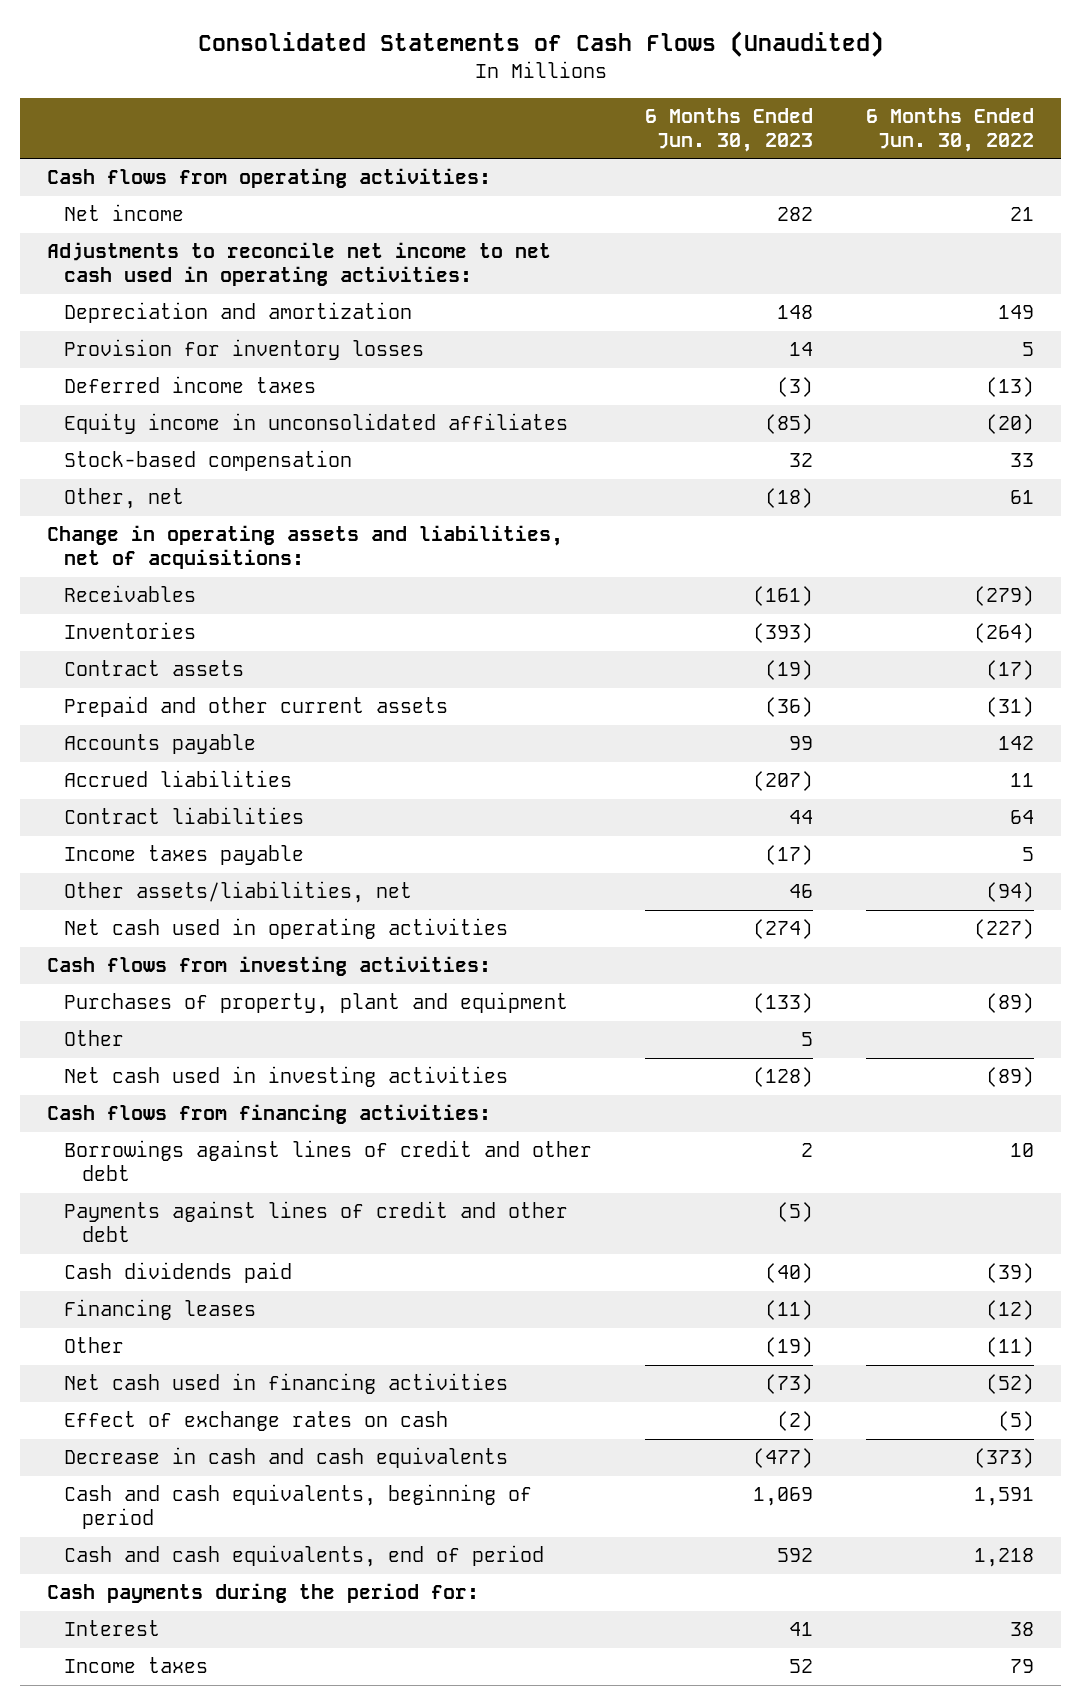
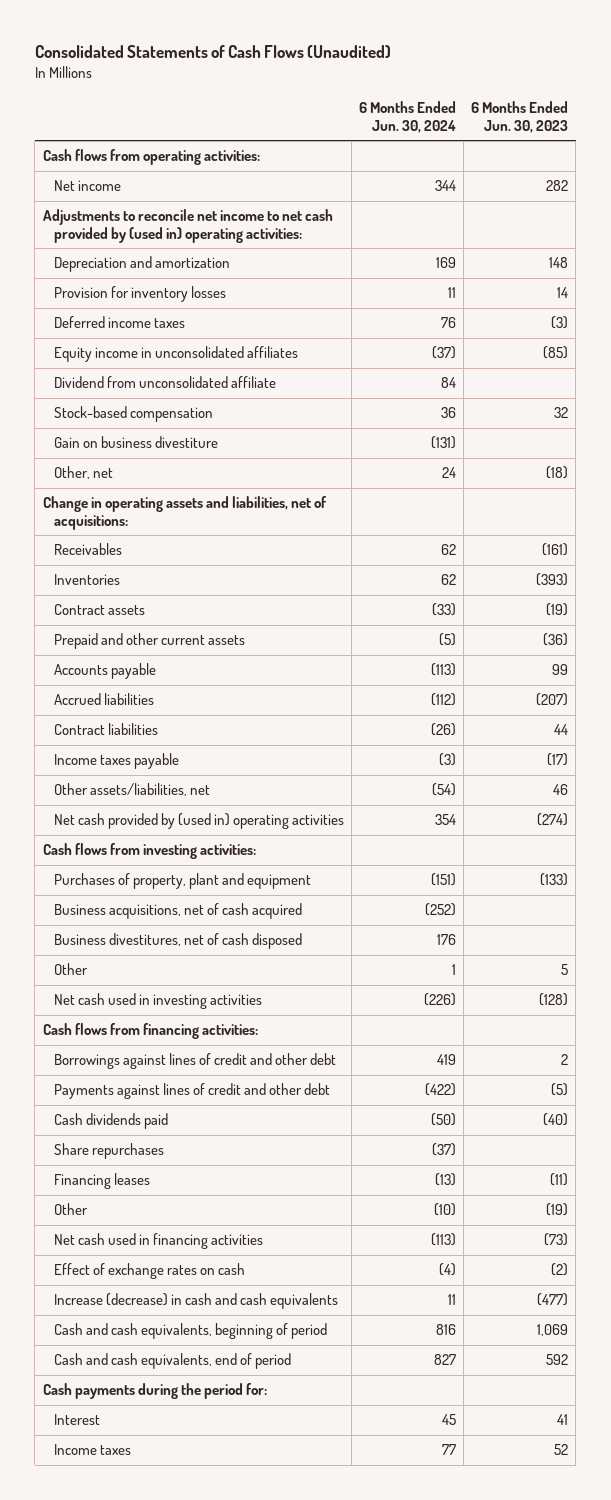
- | 6 Months Ended Jun. 30, 2023 | 6 Months Ended Jun. 30, 2022
+ | 6 Months Ended Jun. 30, 2024 | 6 Months Ended Jun. 30, 2023
- Adjustments to reconcile net income to net cash used in operating activities:
+ Adjustments to reconcile net income to net cash provided by (used in) operating activities:
+ Dividend from unconsolidated affiliate | 84 |
+ Gain on business divestiture | (131) |
- Net cash used in operating activities | (274) | (227)
+ Net cash provided by (used in) operating activities | 354 | (274)
+ Business acquisitions, net of cash acquired | (252) |
+ Business divestitures, net of cash disposed | 176 |
+ Share repurchases | (37) |
- Decrease in cash and cash equivalents | (477) | (373)
+ Increase (decrease) in cash and cash equivalents | 11 | (477)

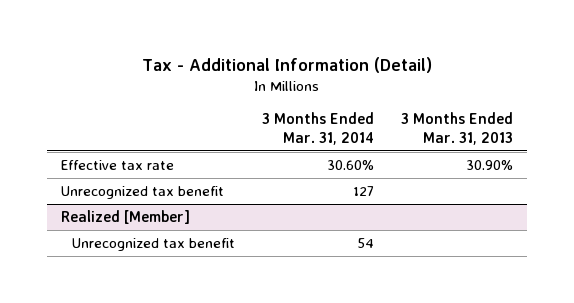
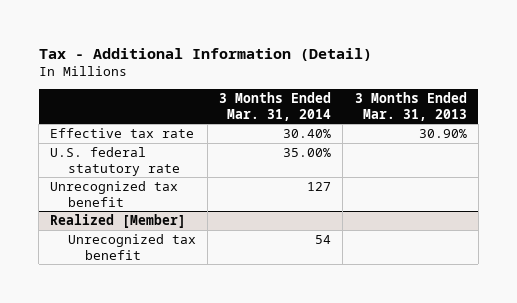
- Effective tax rate | 30.60% | 30.90%
+ Effective tax rate | 30.40% | 30.90%
+ U.S. federal statutory rate | 35.00% |

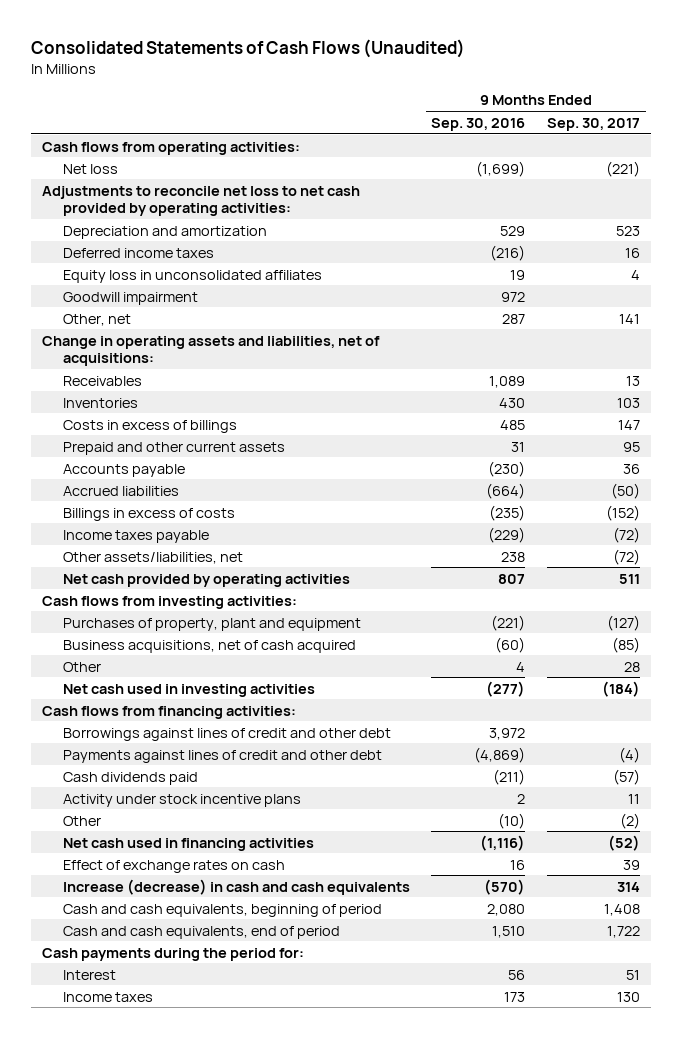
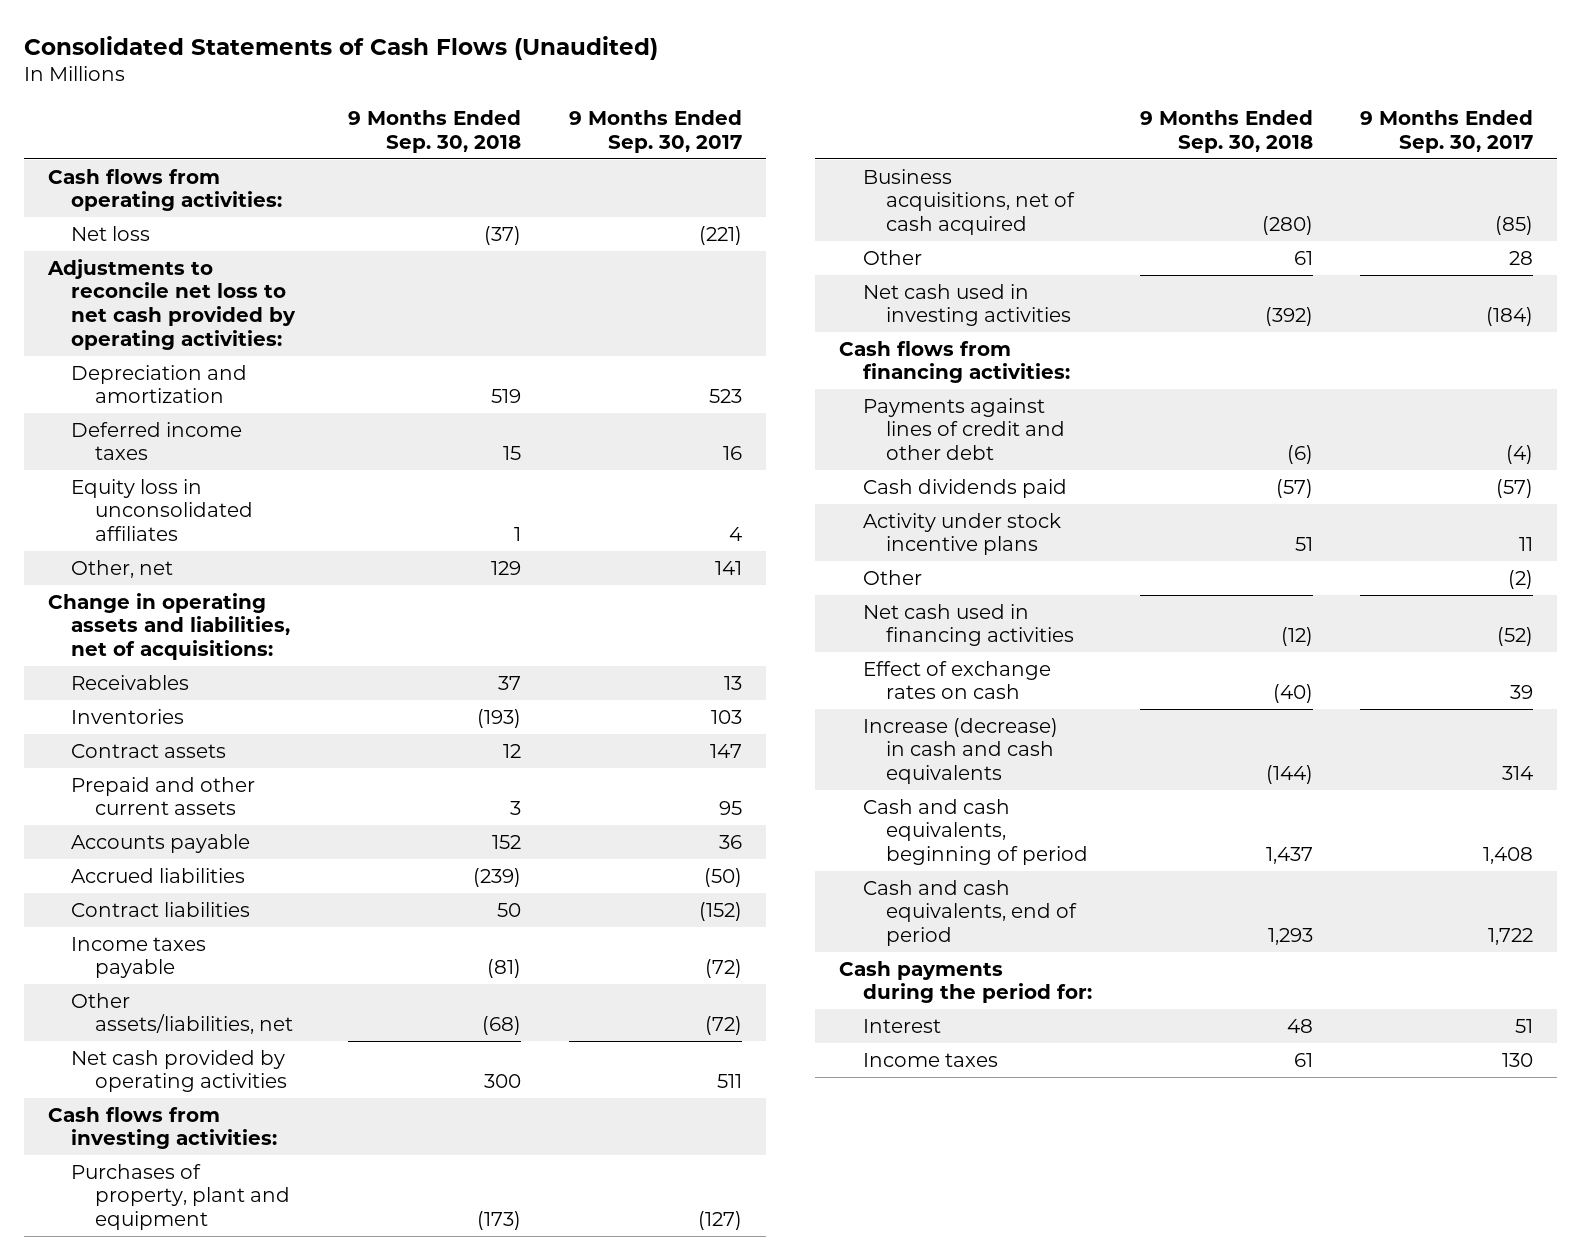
- | 9 Months Ended Sep. 30, 2016 | 9 Months Ended Sep. 30, 2017
+ | 9 Months Ended Sep. 30, 2018 | 9 Months Ended Sep. 30, 2017
- Goodwill impairment | 972 |
- Costs in excess of billings | 485 | 147
+ Contract assets | 12 | 147
- Billings in excess of costs | (235) | (152)
+ Contract liabilities | 50 | (152)
- Borrowings against lines of credit and other debt | 3,972 |

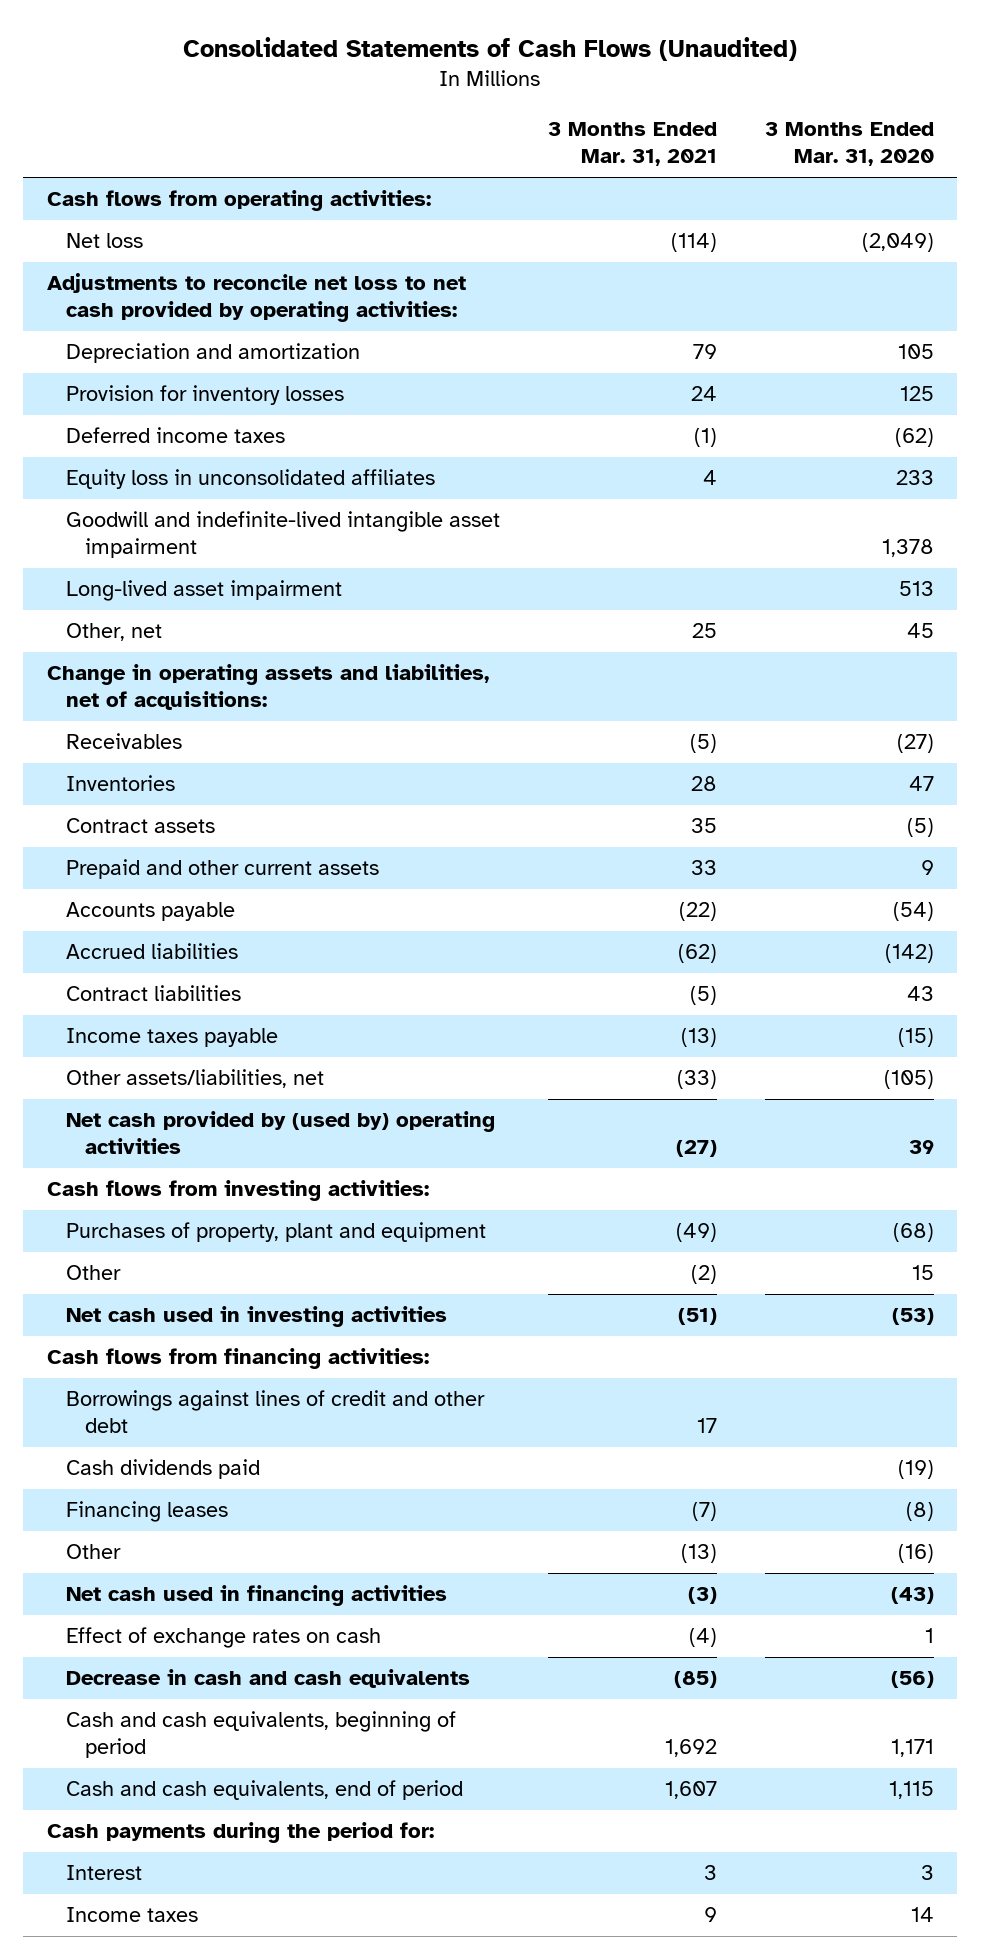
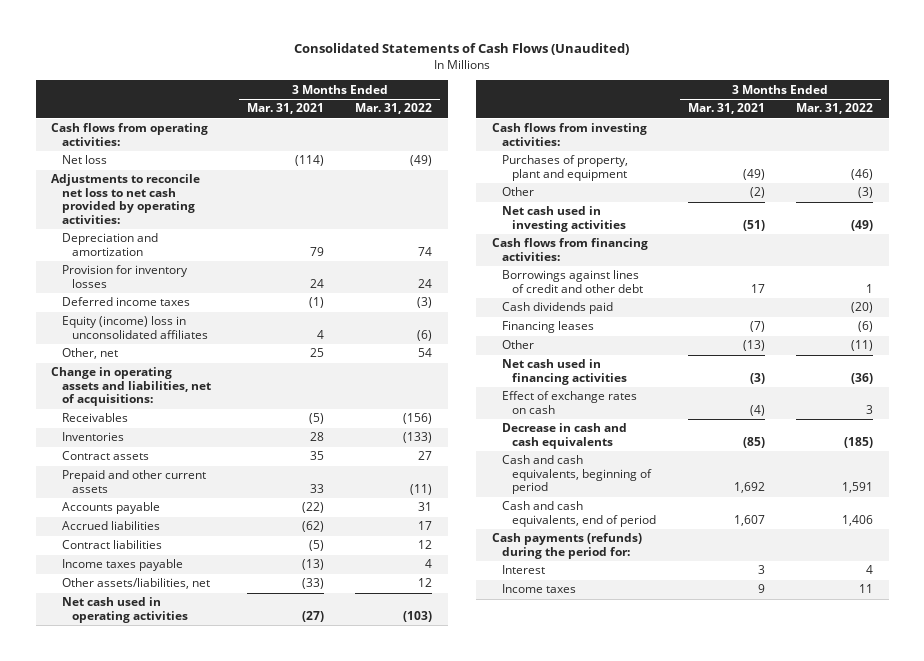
- | 3 Months Ended Mar. 31, 2021 | 3 Months Ended Mar. 31, 2020
+ | 3 Months Ended Mar. 31, 2021 | 3 Months Ended Mar. 31, 2022
- Equity loss in unconsolidated affiliates | 4 | 233
- Goodwill and indefinite-lived intangible asset impairment | | 1,378
- Long-lived asset impairment | | 513
+ Equity (income) loss in unconsolidated affiliates | 4 | (6)
- Net cash provided by (used by) operating activities | (27) | 39
+ Net cash used in operating activities | (27) | (103)
- Cash payments during the period for:
+ Cash payments (refunds) during the period for:

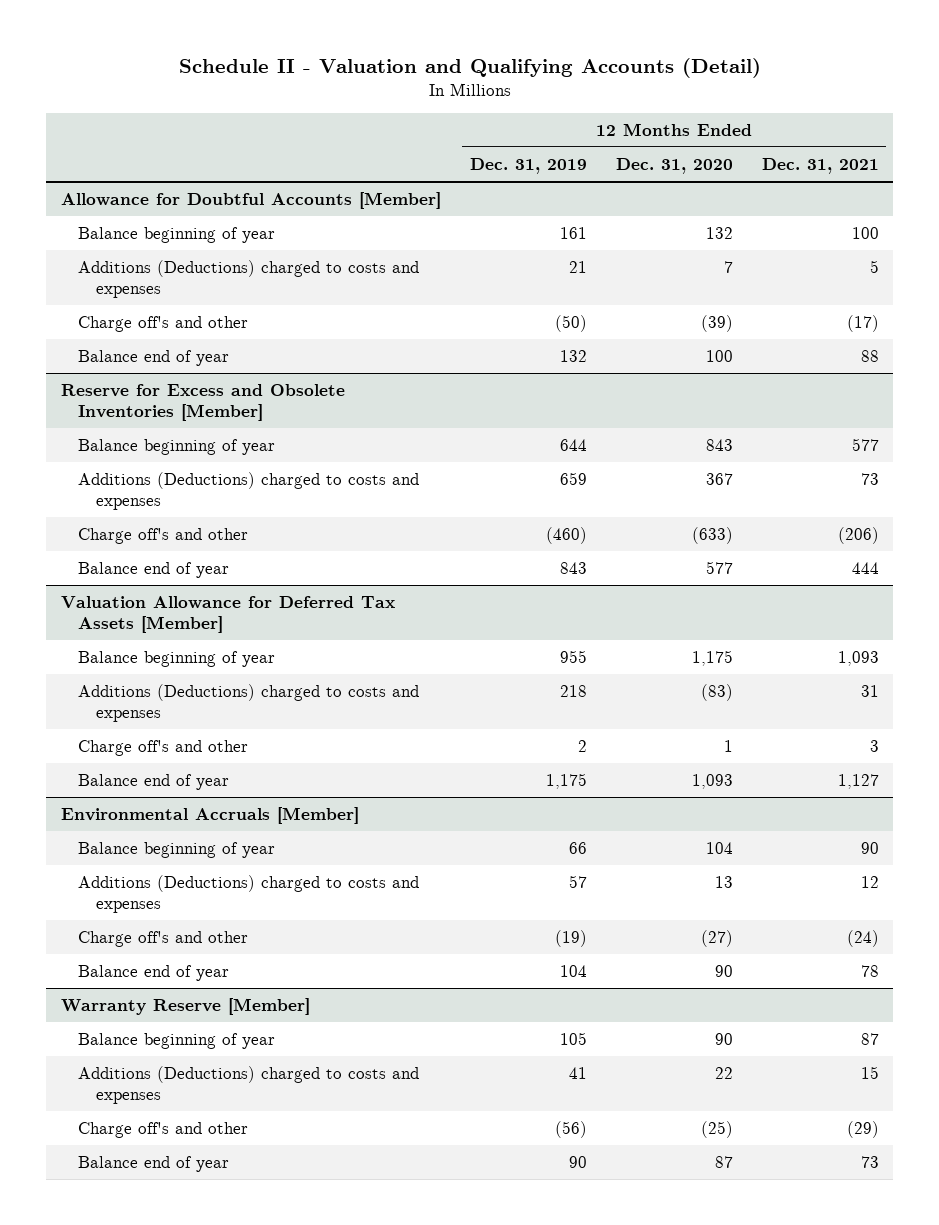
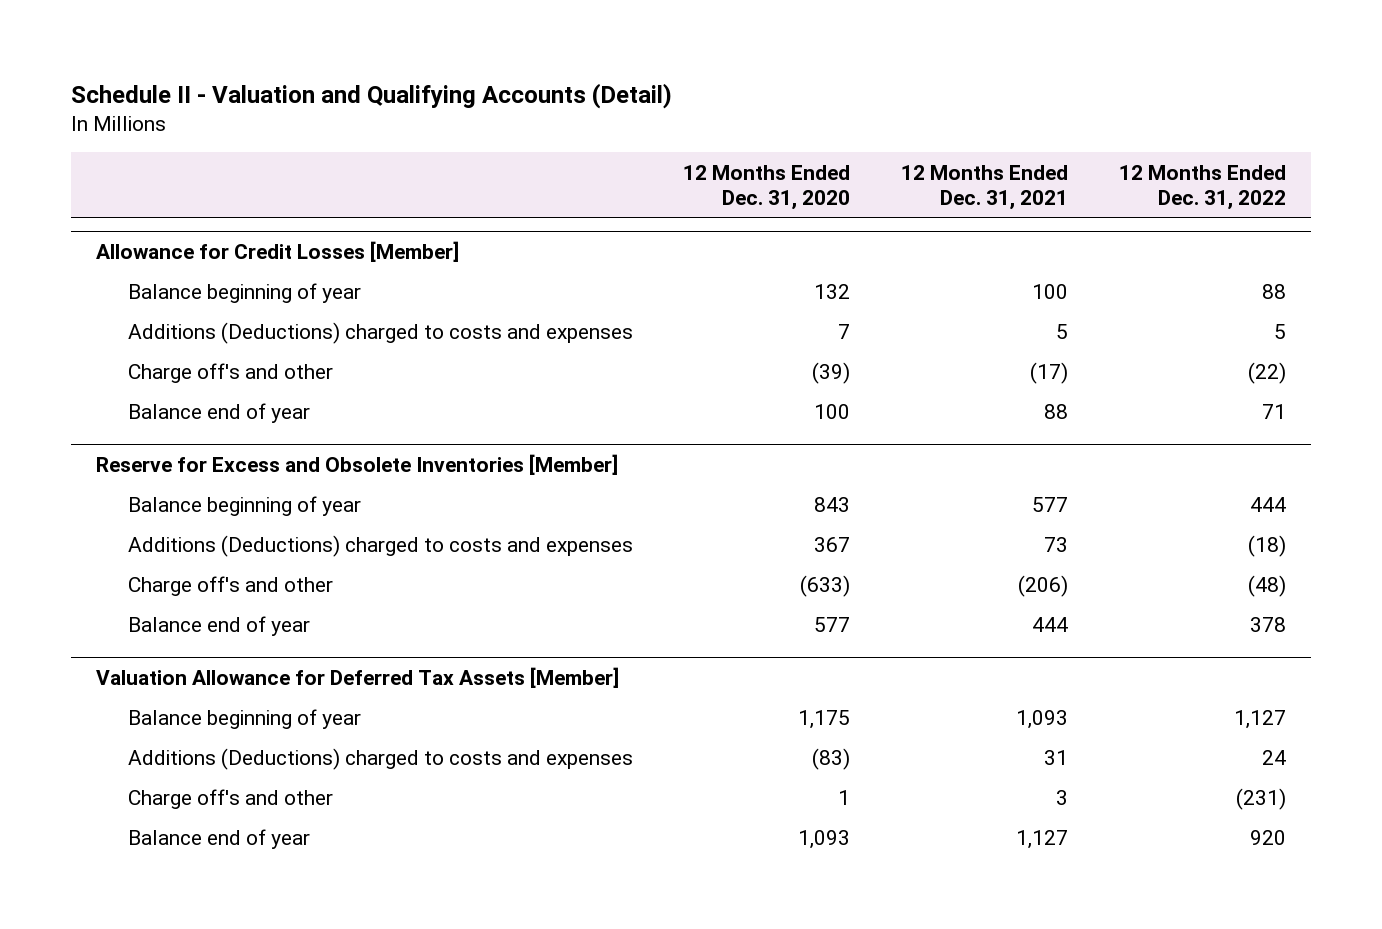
- | 12 Months Ended Dec. 31, 2019 | 12 Months Ended Dec. 31, 2020 | 12 Months Ended Dec. 31, 2021
+ | 12 Months Ended Dec. 31, 2020 | 12 Months Ended Dec. 31, 2021 | 12 Months Ended Dec. 31, 2022
- Allowance for Doubtful Accounts [Member]
+ Allowance for Credit Losses [Member]
- Environmental Accruals [Member]
- Balance beginning of year | 66 | 104 | 90
- Additions (Deductions) charged to costs and expenses | 57 | 13 | 12
- Charge off's and other | (19) | (27) | (24)
- Balance end of year | 104 | 90 | 78
- Warranty Reserve [Member]
- Balance beginning of year | 105 | 90 | 87
- Additions (Deductions) charged to costs and expenses | 41 | 22 | 15
- Charge off's and other | (56) | (25) | (29)
- Balance end of year | 90 | 87 | 73

